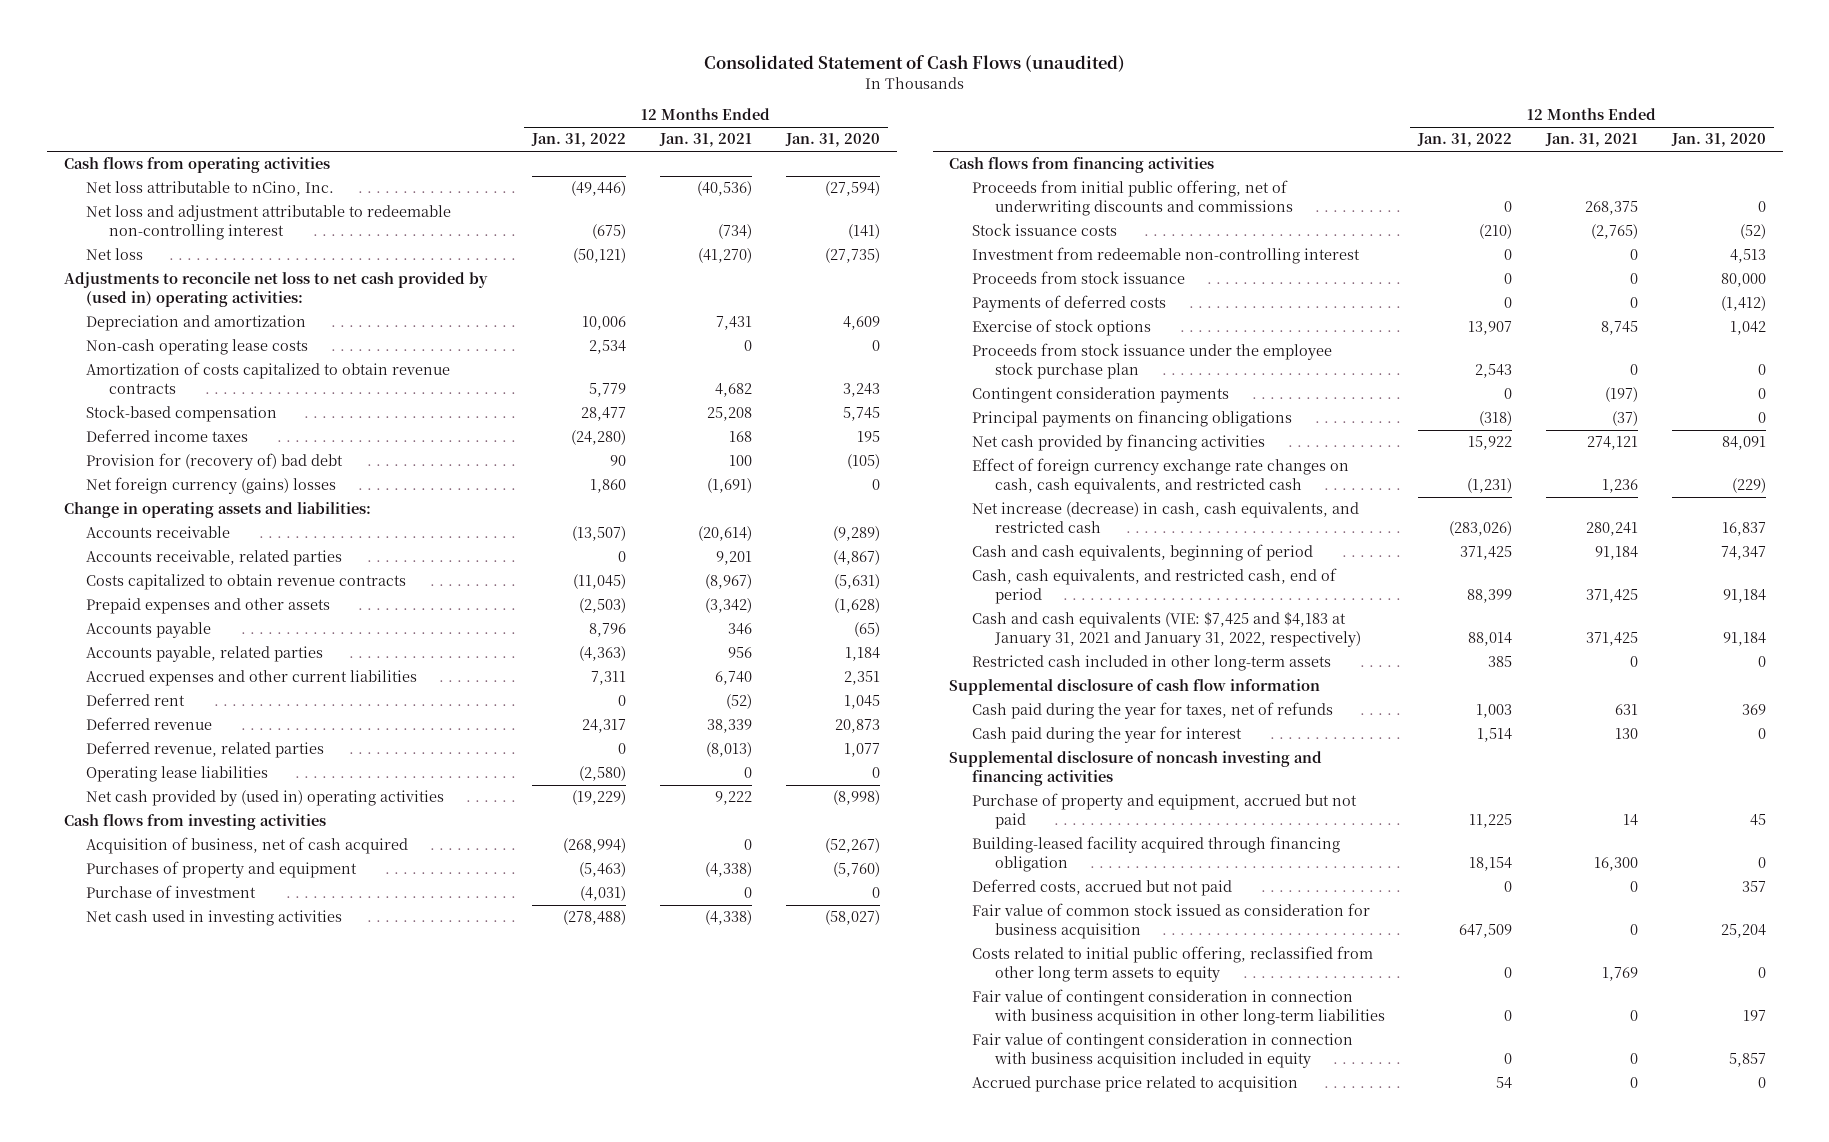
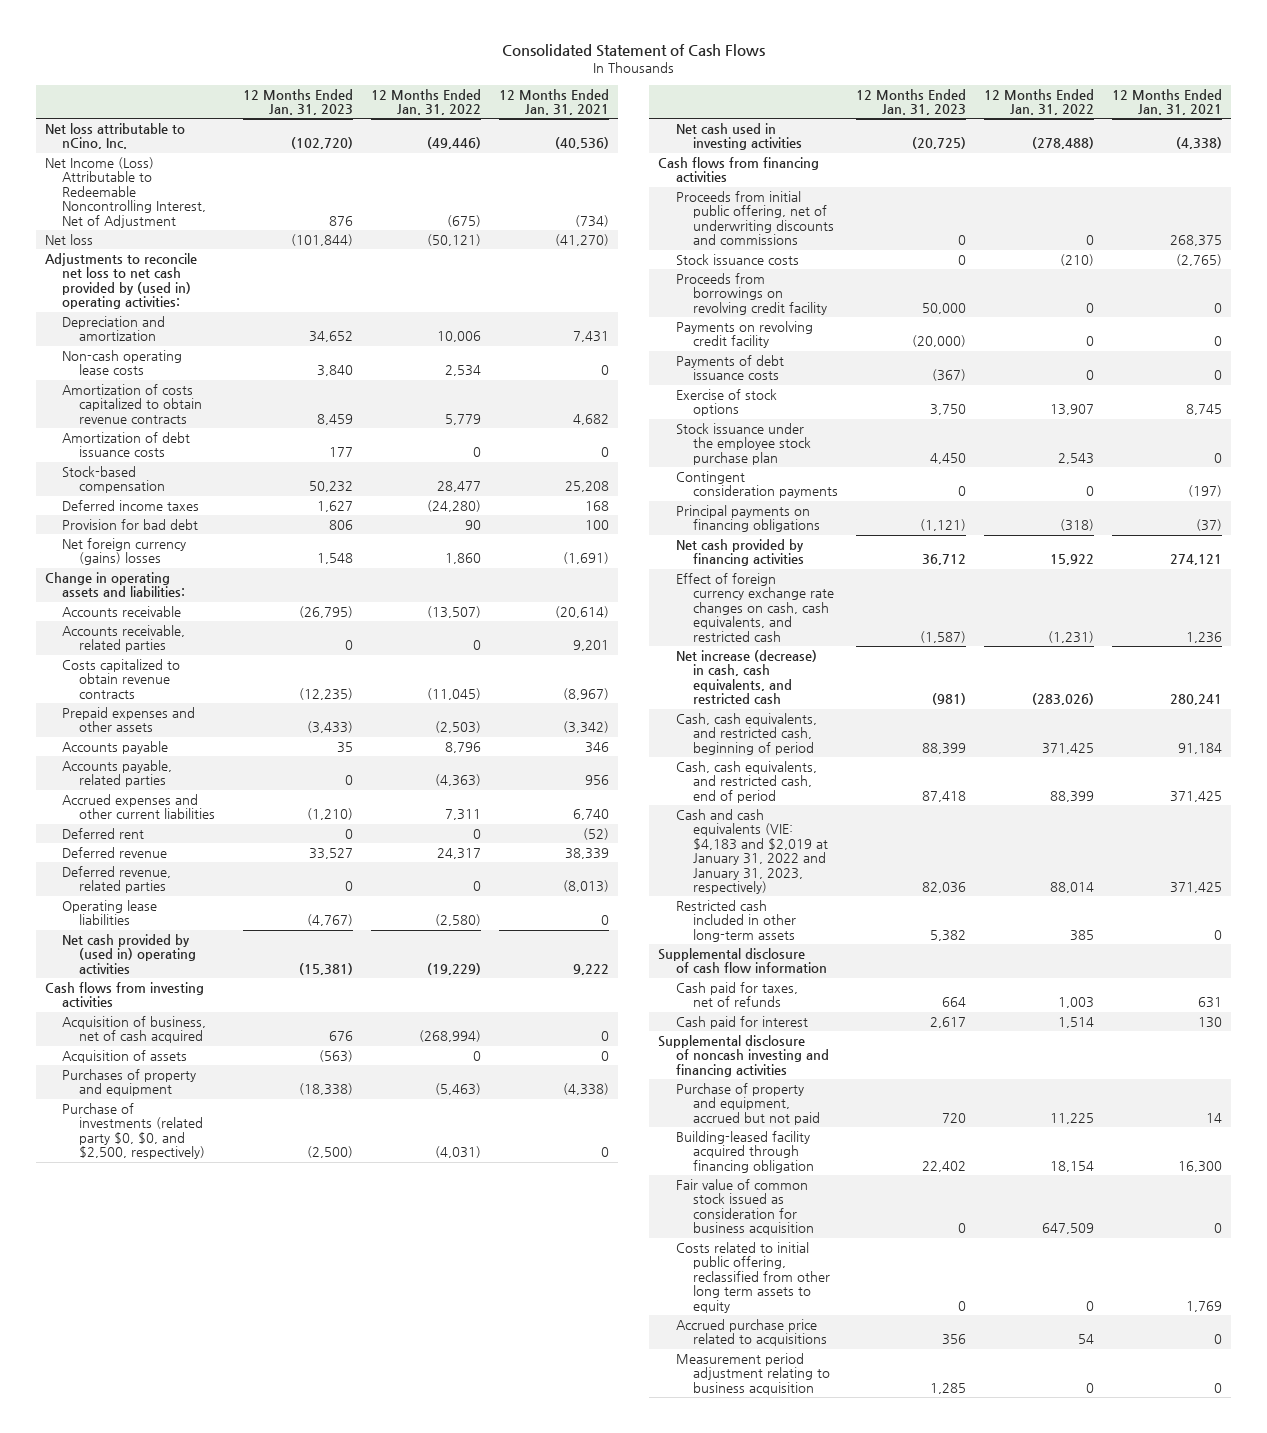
- Consolidated Statement of Cash Flows (unaudited)
+ Consolidated Statement of Cash Flows
- | 12 Months Ended Jan. 31, 2022 | 12 Months Ended Jan. 31, 2021 | 12 Months Ended Jan. 31, 2020
+ | 12 Months Ended Jan. 31, 2023 | 12 Months Ended Jan. 31, 2022 | 12 Months Ended Jan. 31, 2021
- Cash flows from operating activities
- Net loss and adjustment attributable to redeemable non-controlling interest | (675) | (734) | (141)
+ Net Income (Loss) Attributable to Redeemable Noncontrolling Interest, Net of Adjustment | 876 | (675) | (734)
+ Amortization of debt issuance costs | 177 | 0 | 0
- Provision for (recovery of) bad debt | 90 | 100 | (105)
+ Provision for bad debt | 806 | 90 | 100
+ Acquisition of assets | (563) | 0 | 0
- Purchase of investment | (4,031) | 0 | 0
+ Purchase of investments (related party $0, $0, and $2,500, respectively) | (2,500) | (4,031) | 0
- Investment from redeemable non-controlling interest | 0 | 0 | 4,513
- Proceeds from stock issuance | 0 | 0 | 80,000
- Payments of deferred costs | 0 | 0 | (1,412)
+ Proceeds from borrowings on revolving credit facility | 50,000 | 0 | 0
+ Payments on revolving credit facility | (20,000) | 0 | 0
+ Payments of debt issuance costs | (367) | 0 | 0
- Proceeds from stock issuance under the employee stock purchase plan | 2,543 | 0 | 0
+ Stock issuance under the employee stock purchase plan | 4,450 | 2,543 | 0
- Cash and cash equivalents, beginning of period | 371,425 | 91,184 | 74,347
+ Cash, cash equivalents, and restricted cash, beginning of period | 88,399 | 371,425 | 91,184
- Cash and cash equivalents (VIE: $7,425 and $4,183 at January 31, 2021 and January 31, 2022, respectively) | 88,014 | 371,425 | 91,184
+ Cash and cash equivalents (VIE: $4,183 and $2,019 at January 31, 2022 and January 31, 2023, respectively) | 82,036 | 88,014 | 371,425
- Cash paid during the year for taxes, net of refunds | 1,003 | 631 | 369
- Cash paid during the year for interest | 1,514 | 130 | 0
+ Cash paid for taxes, net of refunds | 664 | 1,003 | 631
+ Cash paid for interest | 2,617 | 1,514 | 130
- Deferred costs, accrued but not paid | 0 | 0 | 357
- Fair value of contingent consideration in connection with business acquisition in other long-term liabilities | 0 | 0 | 197
- Fair value of contingent consideration in connection with business acquisition included in equity | 0 | 0 | 5,857
- Accrued purchase price related to acquisition | 54 | 0 | 0
+ Accrued purchase price related to acquisitions | 356 | 54 | 0
+ Measurement period adjustment relating to business acquisition | 1,285 | 0 | 0

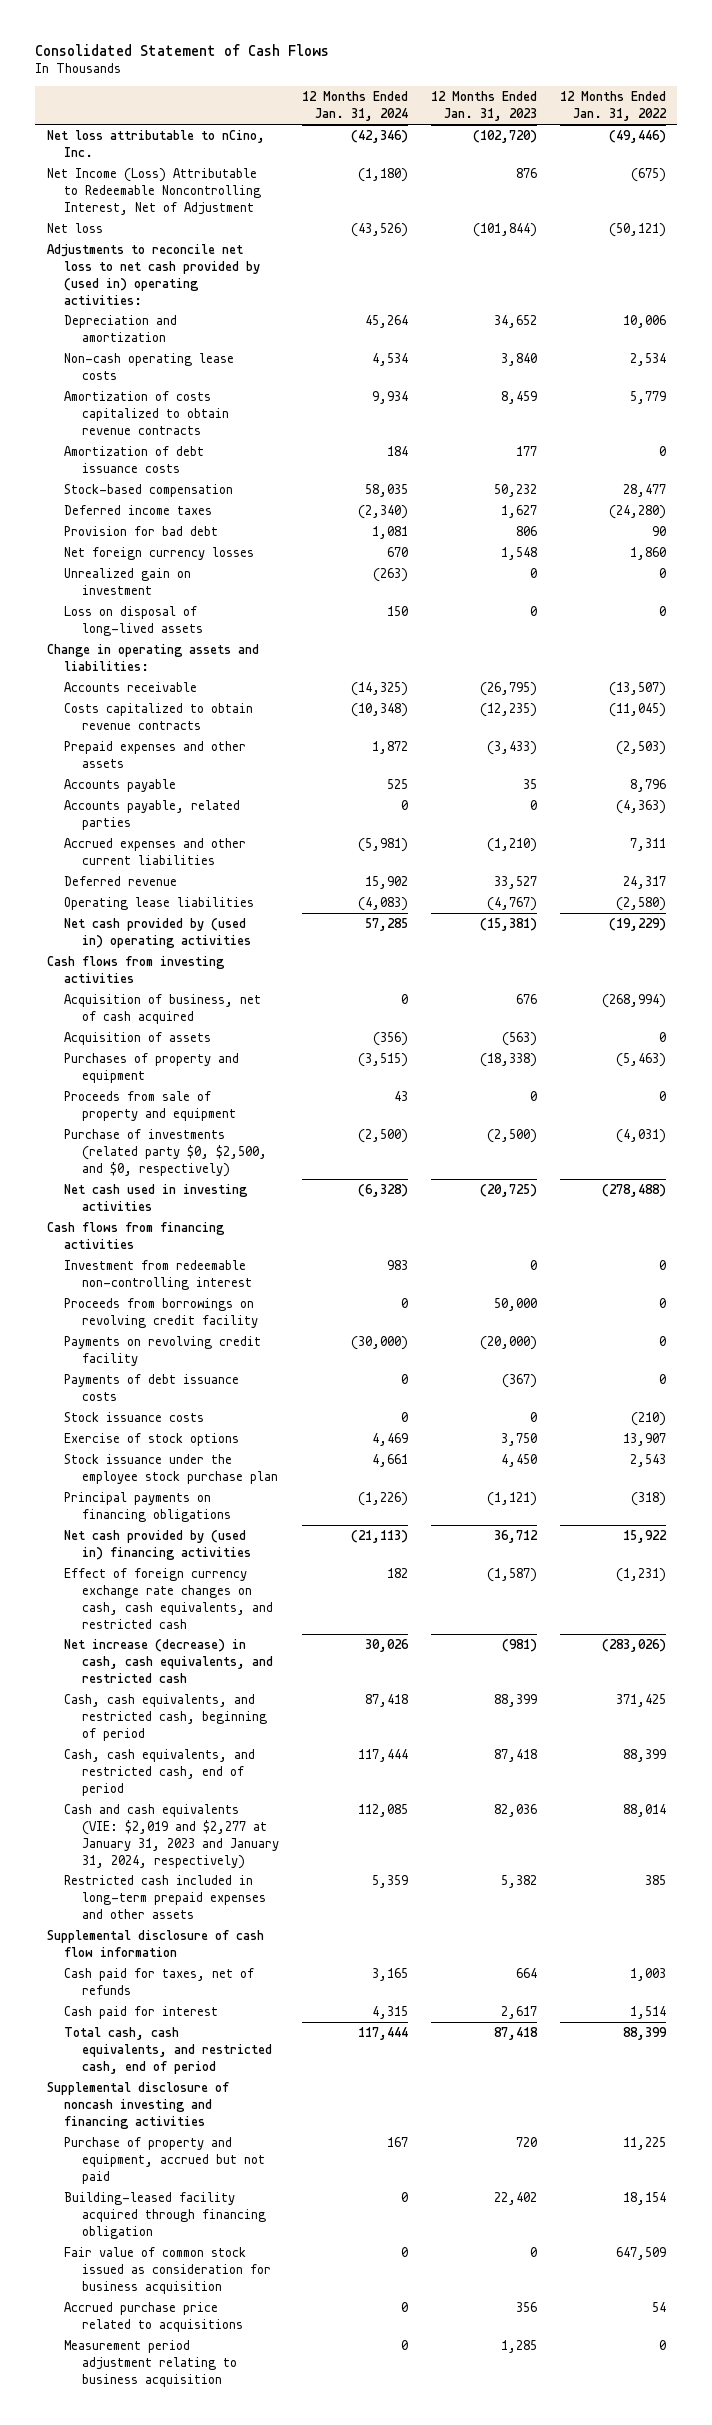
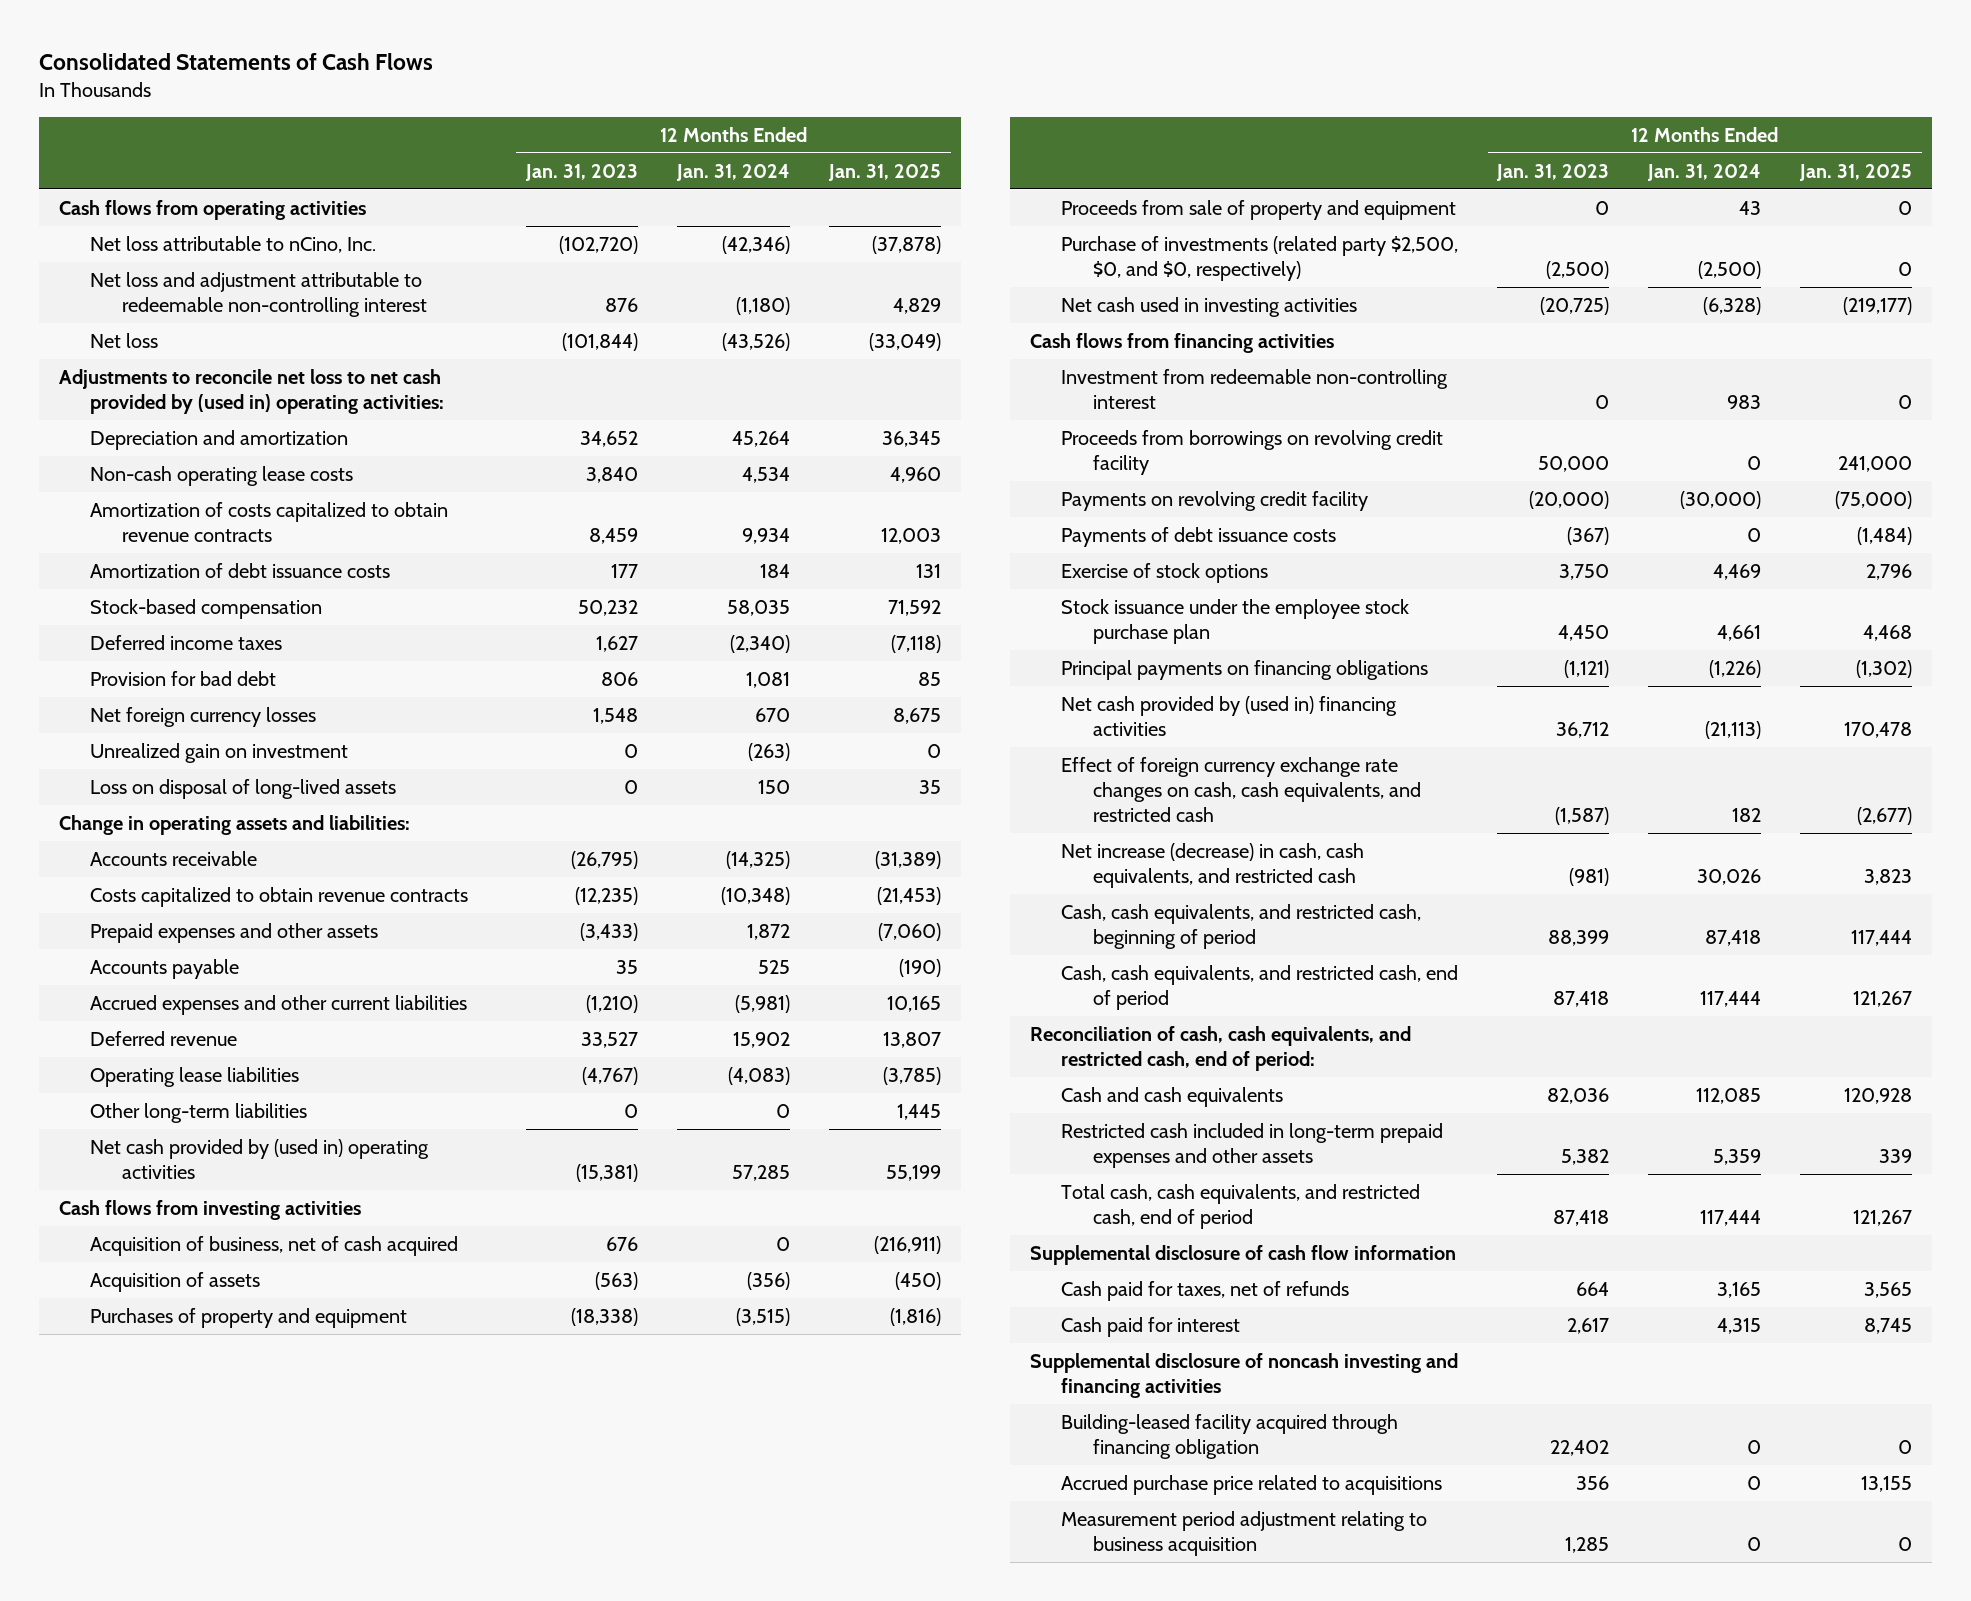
- Consolidated Statement of Cash Flows
+ Consolidated Statements of Cash Flows
- | 12 Months Ended Jan. 31, 2024 | 12 Months Ended Jan. 31, 2023 | 12 Months Ended Jan. 31, 2022
+ | 12 Months Ended Jan. 31, 2023 | 12 Months Ended Jan. 31, 2024 | 12 Months Ended Jan. 31, 2025
+ Cash flows from operating activities
- Net Income (Loss) Attributable to Redeemable Noncontrolling Interest, Net of Adjustment | (1,180) | 876 | (675)
+ Net loss and adjustment attributable to redeemable non-controlling interest | 876 | (1,180) | 4,829
- Accounts payable, related parties | 0 | 0 | (4,363)
+ Other long-term liabilities | 0 | 0 | 1,445
- Purchase of investments (related party $0, $2,500, and $0, respectively) | (2,500) | (2,500) | (4,031)
+ Purchase of investments (related party $2,500, $0, and $0, respectively) | (2,500) | (2,500) | 0
- Stock issuance costs | 0 | 0 | (210)
- Cash and cash equivalents (VIE: $2,019 and $2,277 at January 31, 2023 and January 31, 2024, respectively) | 112,085 | 82,036 | 88,014
+ Reconciliation of cash, cash equivalents, and restricted cash, end of period:
+ Cash and cash equivalents | 82,036 | 112,085 | 120,928
moved up: Total cash, cash equivalents, and restricted cash, end of period | 87,418 | 117,444 | 121,267
- Purchase of property and equipment, accrued but not paid | 167 | 720 | 11,225
- Fair value of common stock issued as consideration for business acquisition | 0 | 0 | 647,509

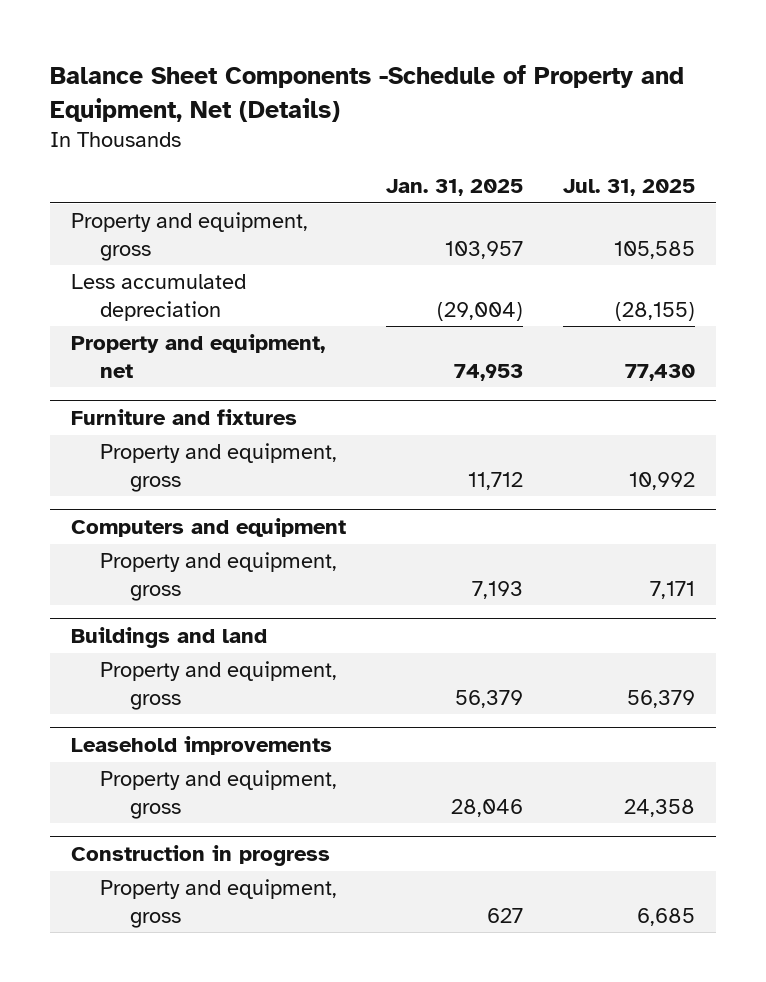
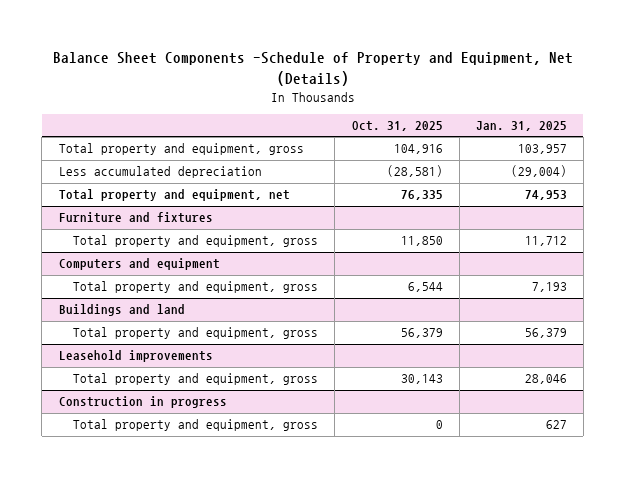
- | Jan. 31, 2025 | Jul. 31, 2025
+ | Oct. 31, 2025 | Jan. 31, 2025
- Property and equipment, gross | 103,957 | 105,585
+ Total property and equipment, gross | 104,916 | 103,957
- Property and equipment, net | 74,953 | 77,430
+ Total property and equipment, net | 76,335 | 74,953
@ Furniture and fixtures
- Property and equipment, gross | 11,712 | 10,992
+ Total property and equipment, gross | 11,850 | 11,712
@ Computers and equipment
- Property and equipment, gross | 7,193 | 7,171
+ Total property and equipment, gross | 6,544 | 7,193
@ Buildings and land
- Property and equipment, gross | 56,379 | 56,379
+ Total property and equipment, gross | 56,379 | 56,379
@ Leasehold improvements
- Property and equipment, gross | 28,046 | 24,358
+ Total property and equipment, gross | 30,143 | 28,046
@ Construction in progress
- Property and equipment, gross | 627 | 6,685
+ Total property and equipment, gross | 0 | 627

